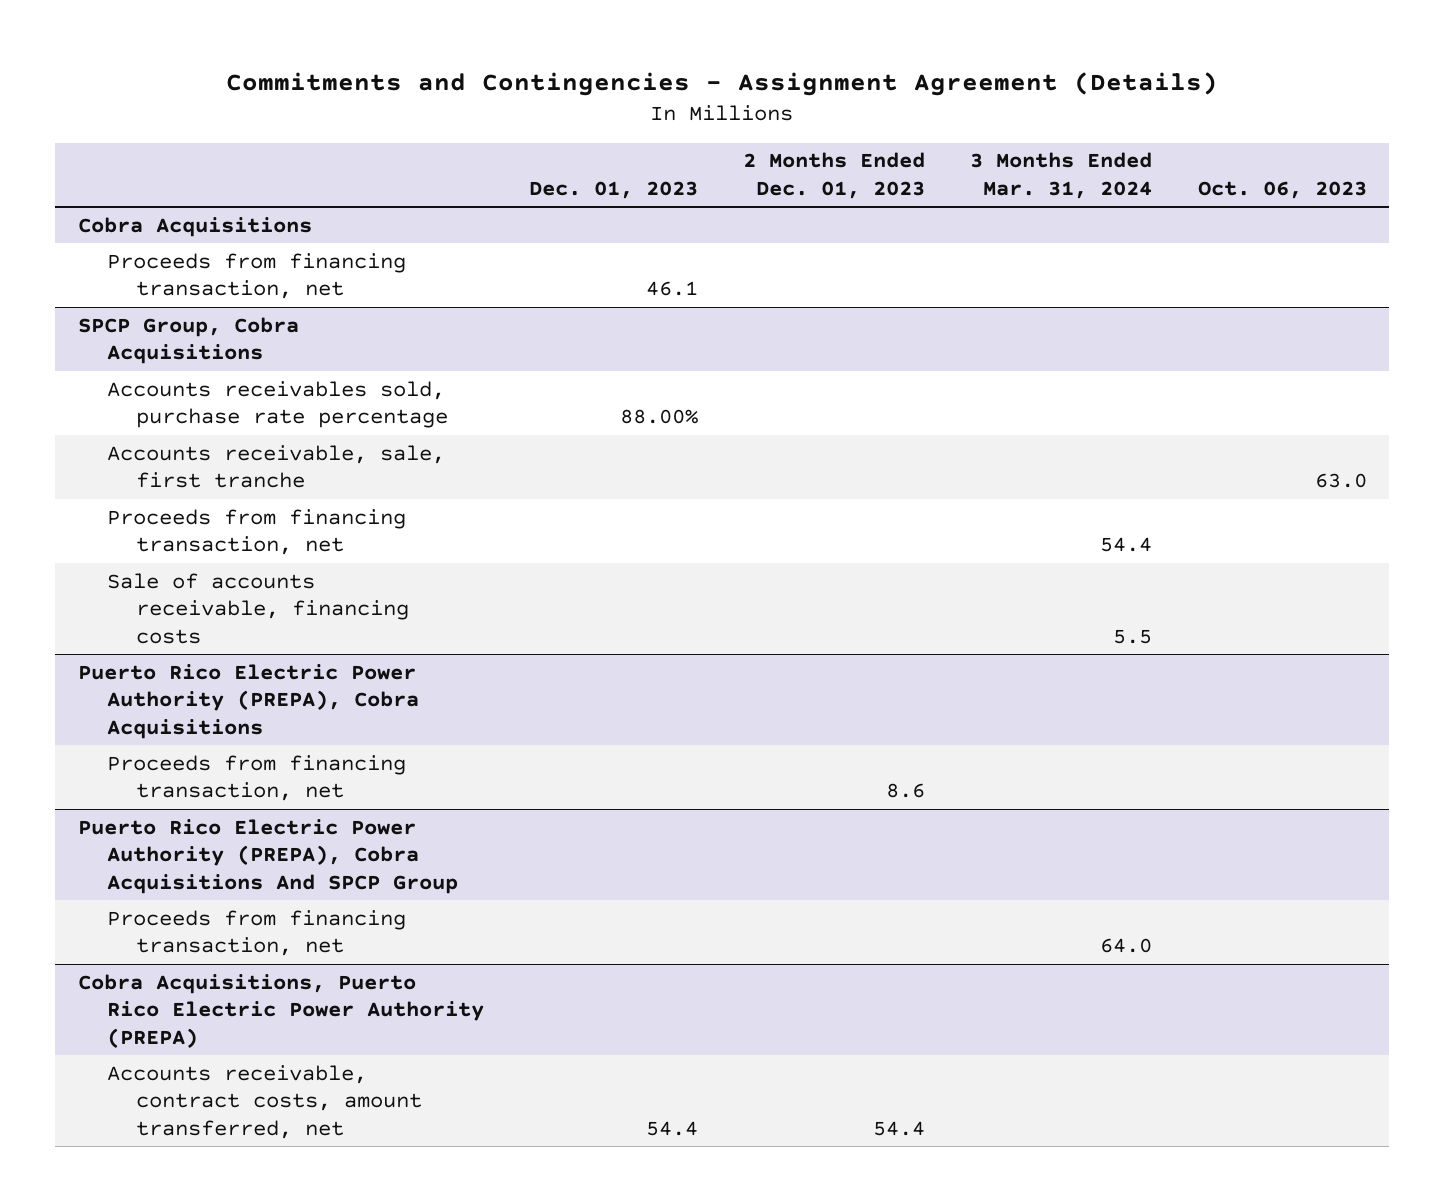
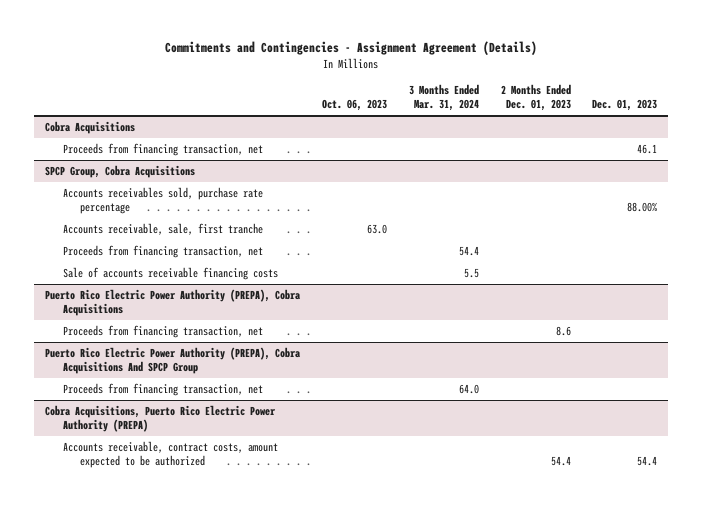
- | Dec. 01, 2023 | 2 Months Ended Dec. 01, 2023 | 3 Months Ended Mar. 31, 2024 | Oct. 06, 2023
+ | Oct. 06, 2023 | 3 Months Ended Mar. 31, 2024 | 2 Months Ended Dec. 01, 2023 | Dec. 01, 2023
@ SPCP Group, Cobra Acquisitions
- Sale of accounts receivable, financing costs | | | 5.5 |
+ Sale of accounts receivable financing costs | | 5.5 | |
@ Cobra Acquisitions, Puerto Rico Electric Power Authority (PREPA)
- Accounts receivable, contract costs, amount transferred, net | 54.4 | 54.4 | |
+ Accounts receivable, contract costs, amount expected to be authorized | | | 54.4 | 54.4

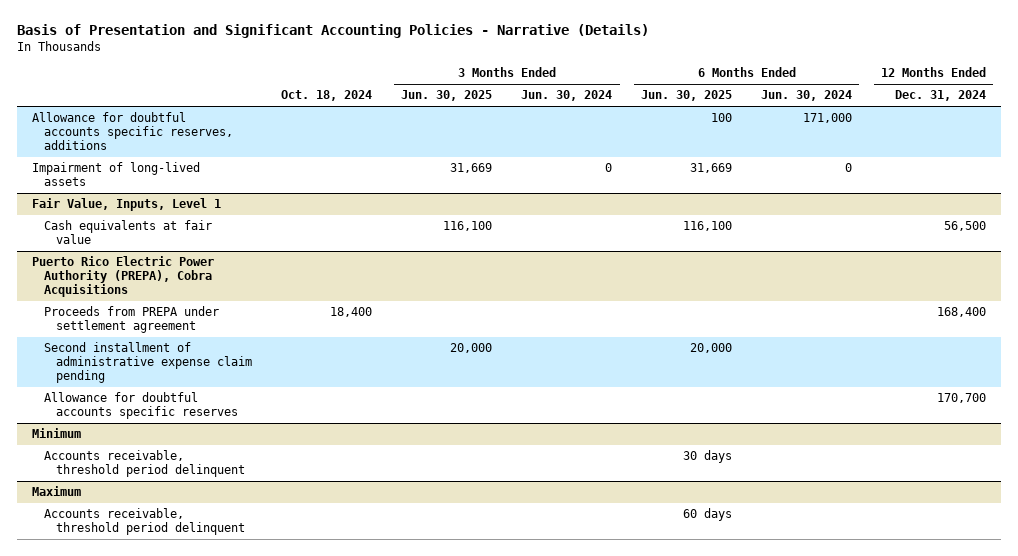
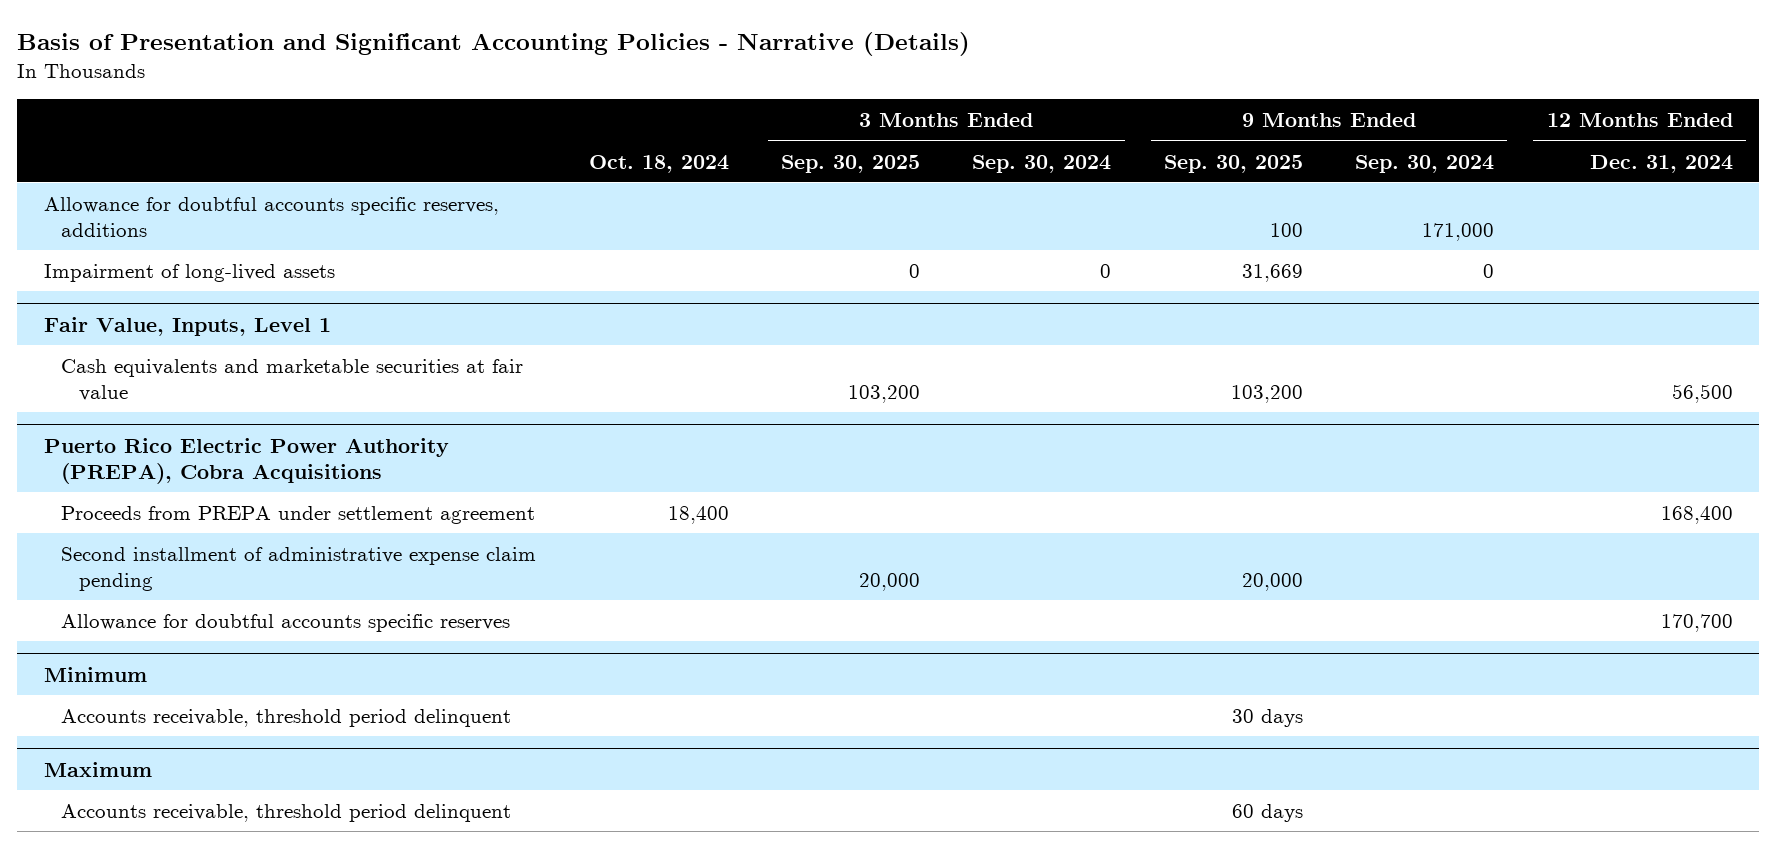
- | Oct. 18, 2024 | 3 Months Ended Jun. 30, 2025 | 3 Months Ended Jun. 30, 2024 | 6 Months Ended Jun. 30, 2025 | 6 Months Ended Jun. 30, 2024 | 12 Months Ended Dec. 31, 2024
+ | Oct. 18, 2024 | 3 Months Ended Sep. 30, 2025 | 3 Months Ended Sep. 30, 2024 | 9 Months Ended Sep. 30, 2025 | 9 Months Ended Sep. 30, 2024 | 12 Months Ended Dec. 31, 2024
@ Fair Value, Inputs, Level 1
- Cash equivalents at fair value | | 116,100 | | 116,100 | | 56,500
+ Cash equivalents and marketable securities at fair value | | 103,200 | | 103,200 | | 56,500

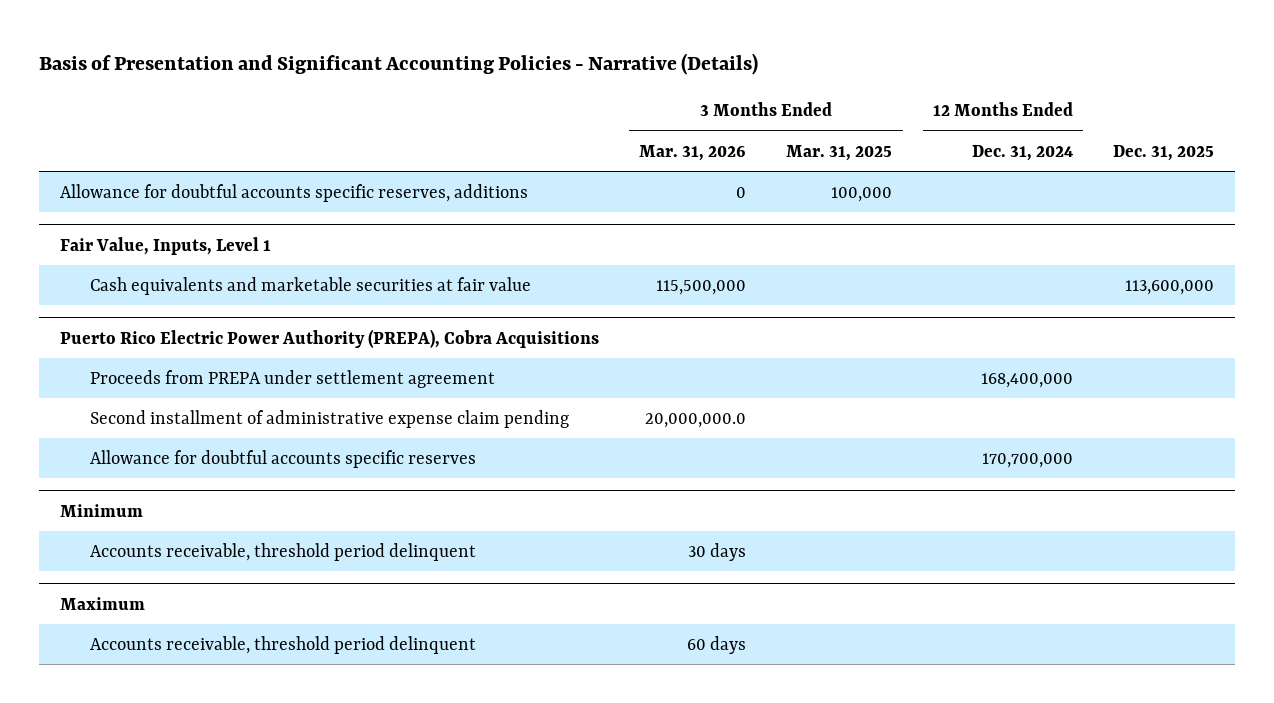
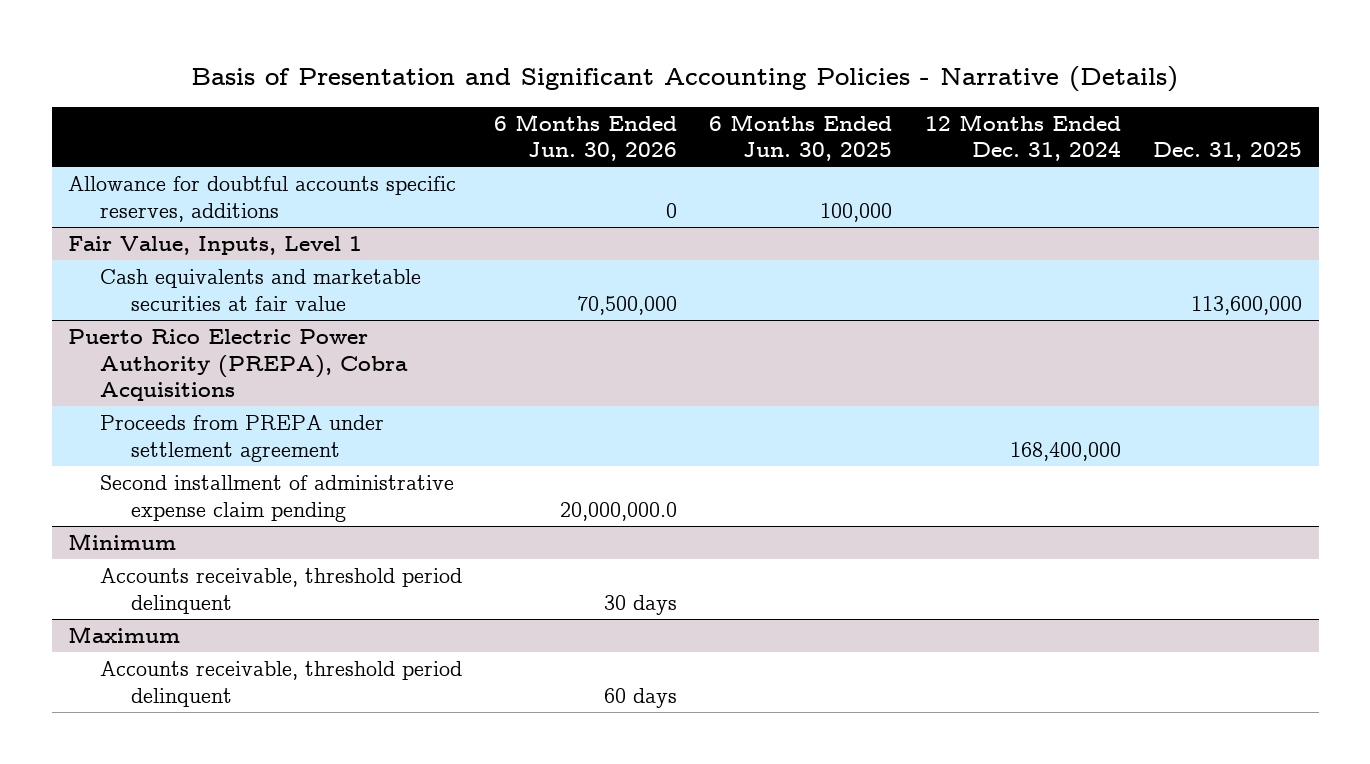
- | 3 Months Ended Mar. 31, 2026 | 3 Months Ended Mar. 31, 2025 | 12 Months Ended Dec. 31, 2024 | Dec. 31, 2025
+ | 6 Months Ended Jun. 30, 2026 | 6 Months Ended Jun. 30, 2025 | 12 Months Ended Dec. 31, 2024 | Dec. 31, 2025
@ Puerto Rico Electric Power Authority (PREPA), Cobra Acquisitions
- Allowance for doubtful accounts specific reserves | | | 170,700,000 |

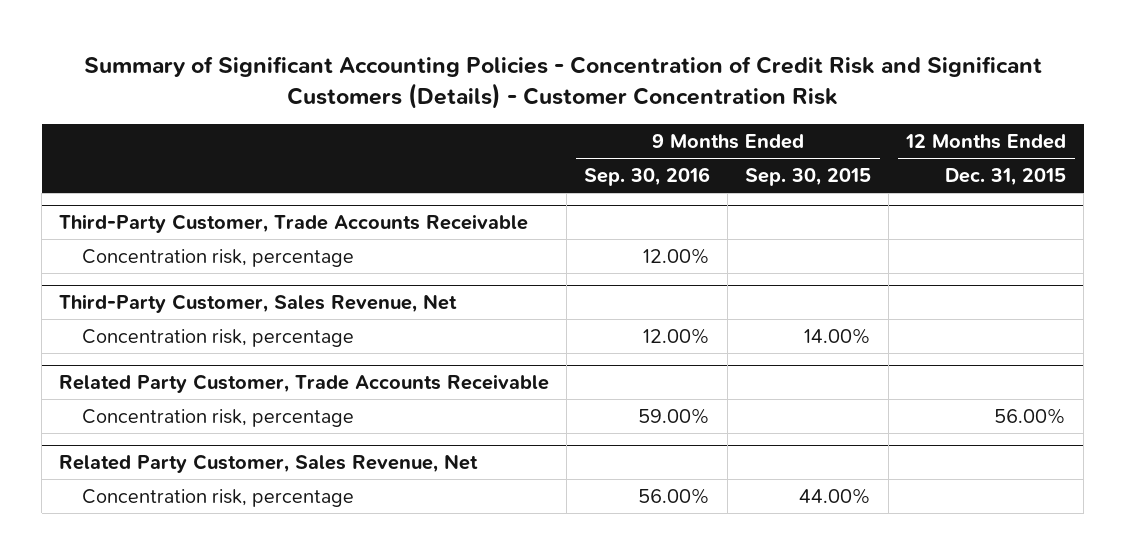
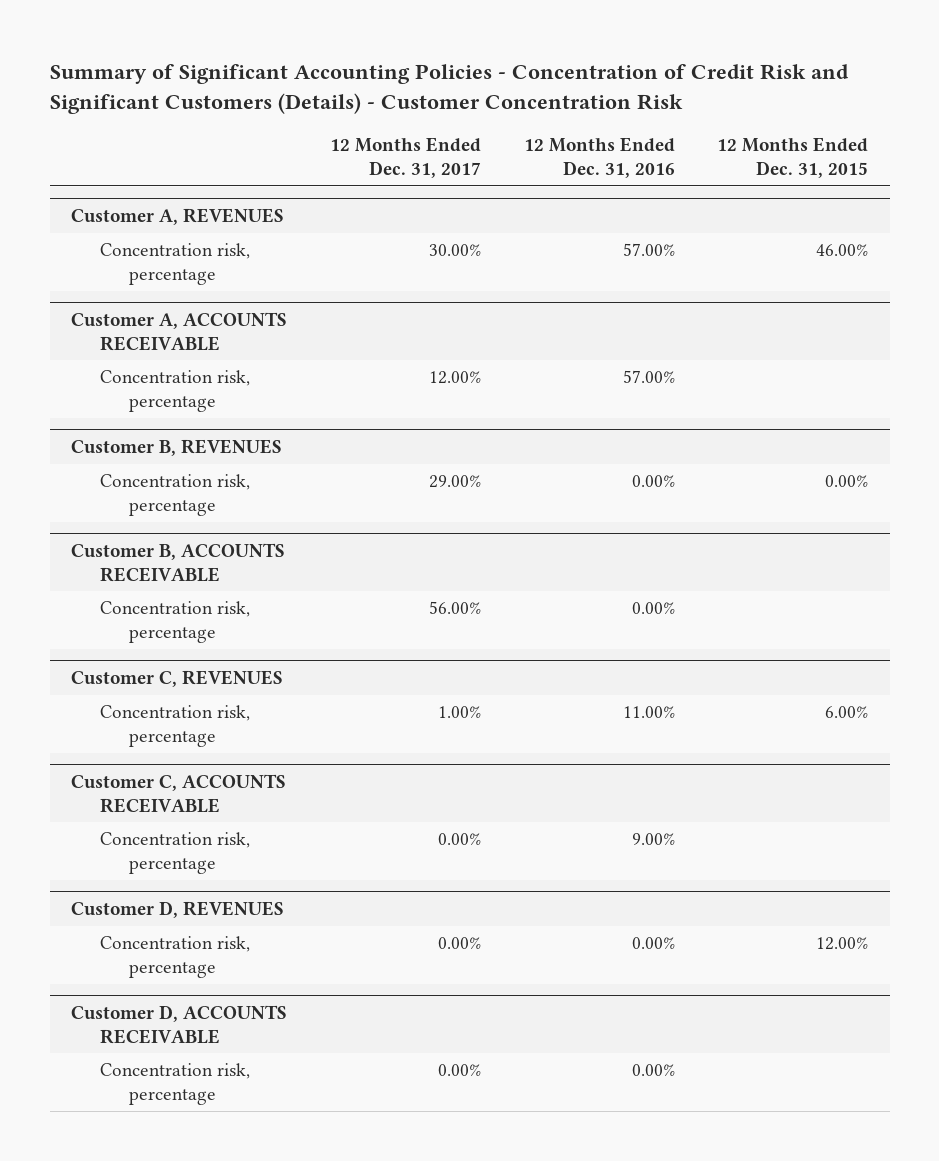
- | 9 Months Ended Sep. 30, 2016 | 9 Months Ended Sep. 30, 2015 | 12 Months Ended Dec. 31, 2015
+ | 12 Months Ended Dec. 31, 2017 | 12 Months Ended Dec. 31, 2016 | 12 Months Ended Dec. 31, 2015
- Third-Party Customer, Trade Accounts Receivable
- Concentration risk, percentage | 12.00% | |
- Third-Party Customer, Sales Revenue, Net
- Concentration risk, percentage | 12.00% | 14.00% |
- Related Party Customer, Trade Accounts Receivable
- Concentration risk, percentage | 59.00% | | 56.00%
- Related Party Customer, Sales Revenue, Net
- Concentration risk, percentage | 56.00% | 44.00% |
+ Customer A, REVENUES
+ Concentration risk, percentage | 30.00% | 57.00% | 46.00%
+ Customer A, ACCOUNTS RECEIVABLE
+ Concentration risk, percentage | 12.00% | 57.00% |
+ Customer B, REVENUES
+ Concentration risk, percentage | 29.00% | 0.00% | 0.00%
+ Customer B, ACCOUNTS RECEIVABLE
+ Concentration risk, percentage | 56.00% | 0.00% |
+ Customer C, REVENUES
+ Concentration risk, percentage | 1.00% | 11.00% | 6.00%
+ Customer C, ACCOUNTS RECEIVABLE
+ Concentration risk, percentage | 0.00% | 9.00% |
+ Customer D, REVENUES
+ Concentration risk, percentage | 0.00% | 0.00% | 12.00%
+ Customer D, ACCOUNTS RECEIVABLE
+ Concentration risk, percentage | 0.00% | 0.00% |

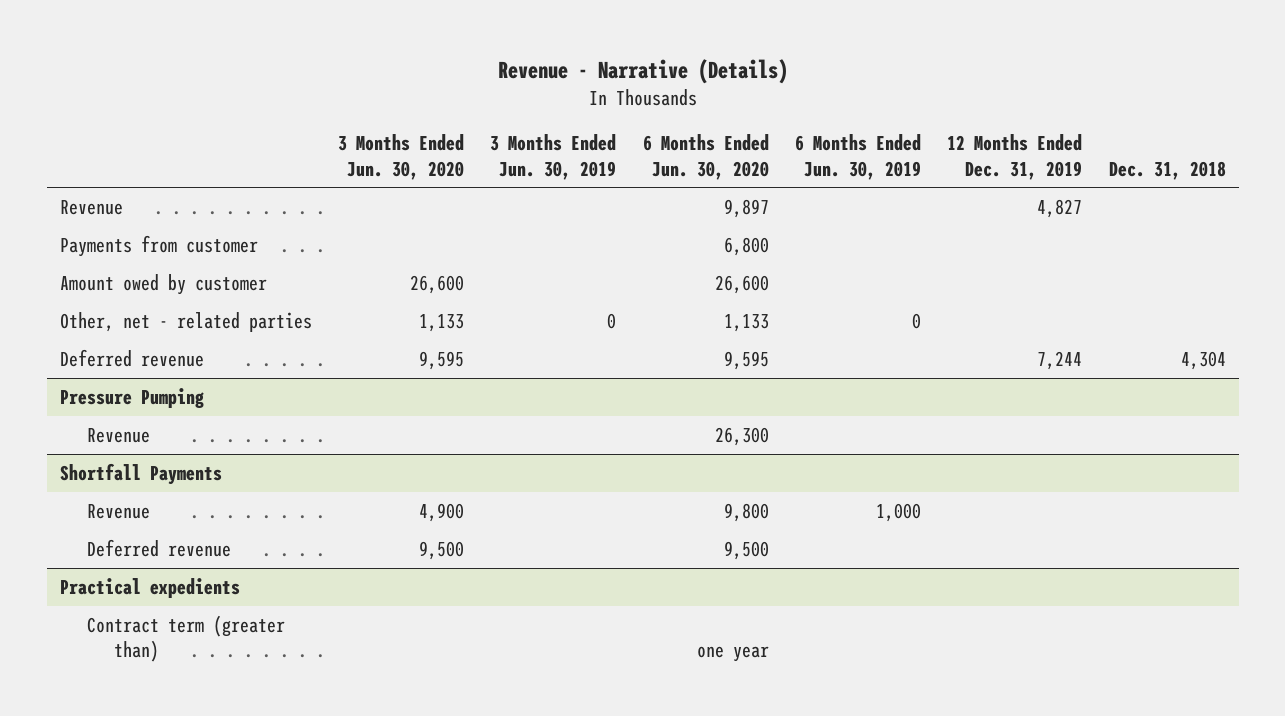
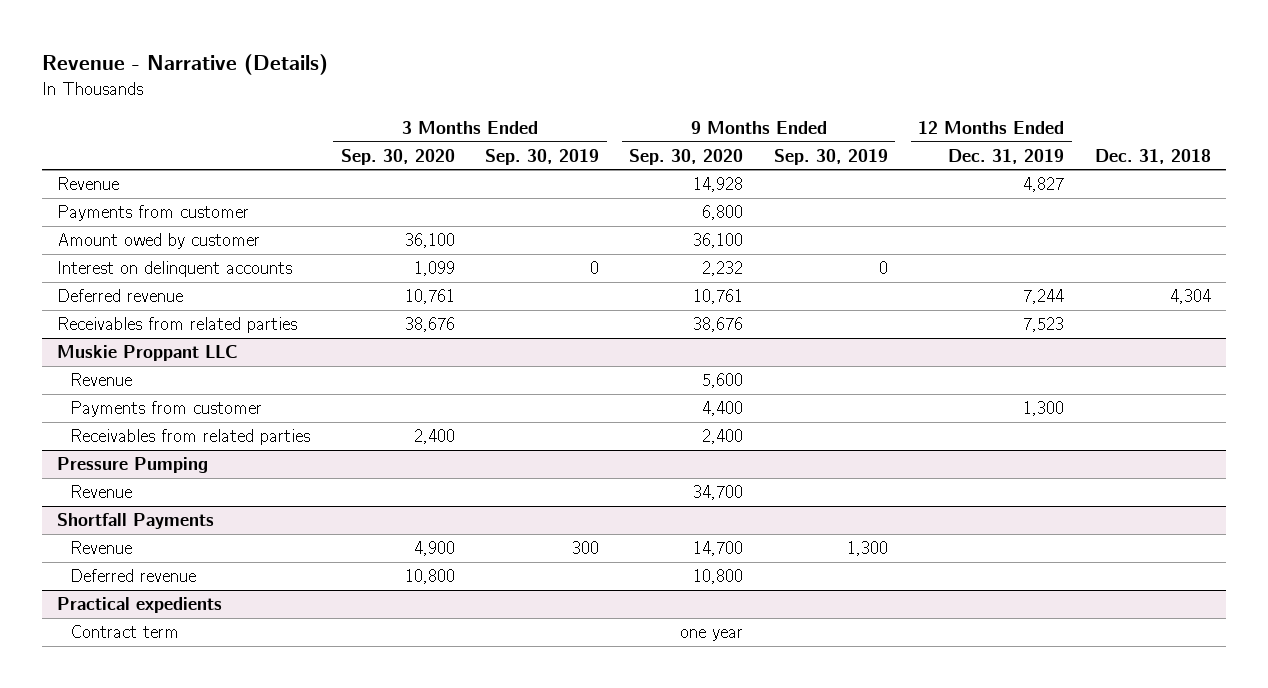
- | 3 Months Ended Jun. 30, 2020 | 3 Months Ended Jun. 30, 2019 | 6 Months Ended Jun. 30, 2020 | 6 Months Ended Jun. 30, 2019 | 12 Months Ended Dec. 31, 2019 | Dec. 31, 2018
+ | 3 Months Ended Sep. 30, 2020 | 3 Months Ended Sep. 30, 2019 | 9 Months Ended Sep. 30, 2020 | 9 Months Ended Sep. 30, 2019 | 12 Months Ended Dec. 31, 2019 | Dec. 31, 2018
- Other, net - related parties | 1,133 | 0 | 1,133 | 0 | |
+ Interest on delinquent accounts | 1,099 | 0 | 2,232 | 0 | |
+ Receivables from related parties | 38,676 | | 38,676 | | 7,523 |
+ Muskie Proppant LLC
+ Revenue | | | 5,600 | | |
+ Payments from customer | | | 4,400 | | 1,300 |
+ Receivables from related parties | 2,400 | | 2,400 | | |
@ Practical expedients
- Contract term (greater than) | | | one year | | |
+ Contract term | | | one year | | |

